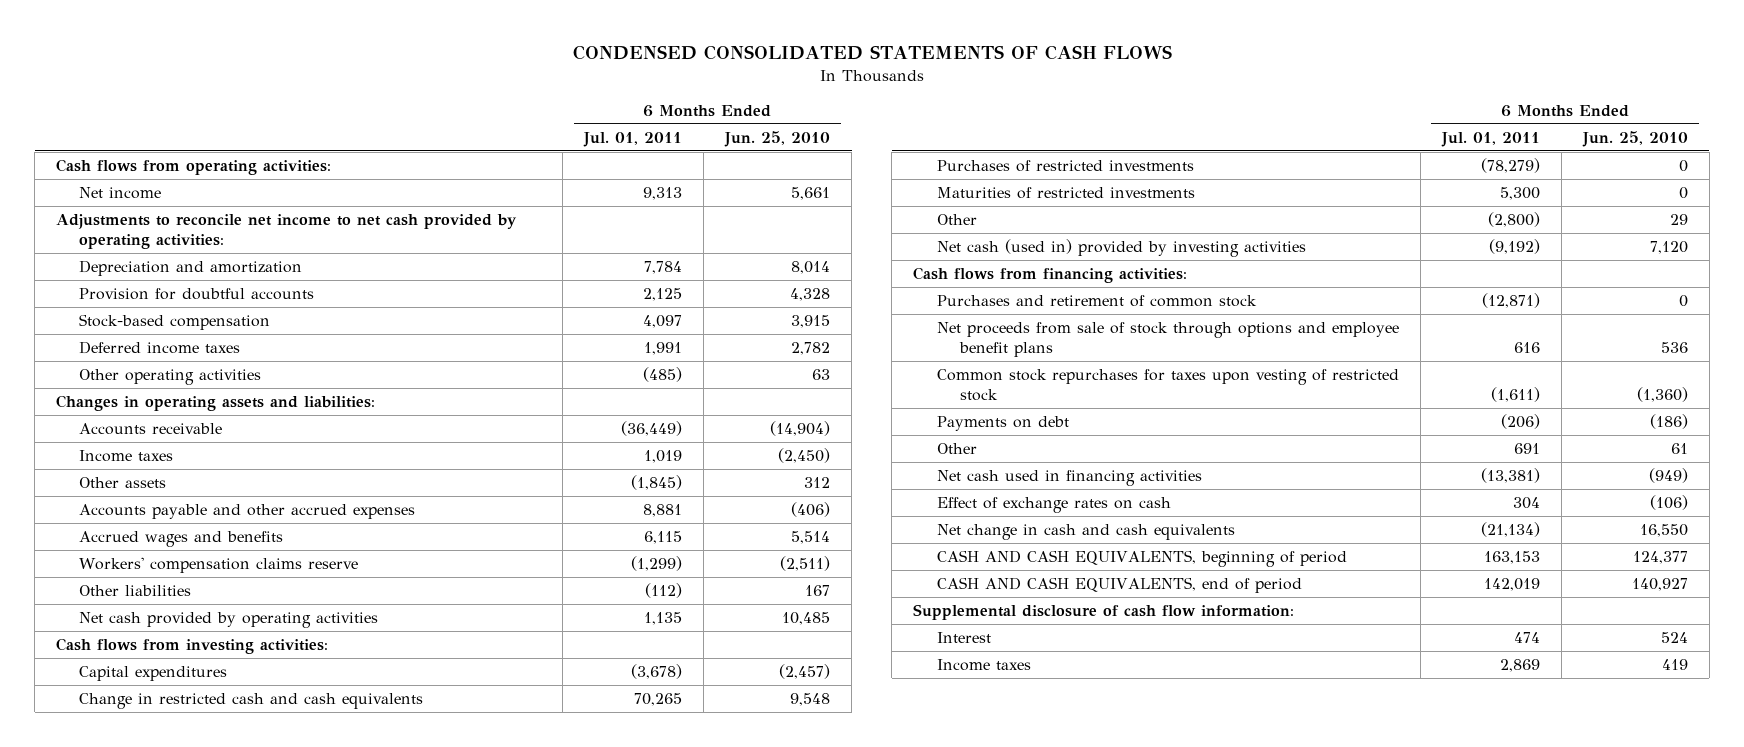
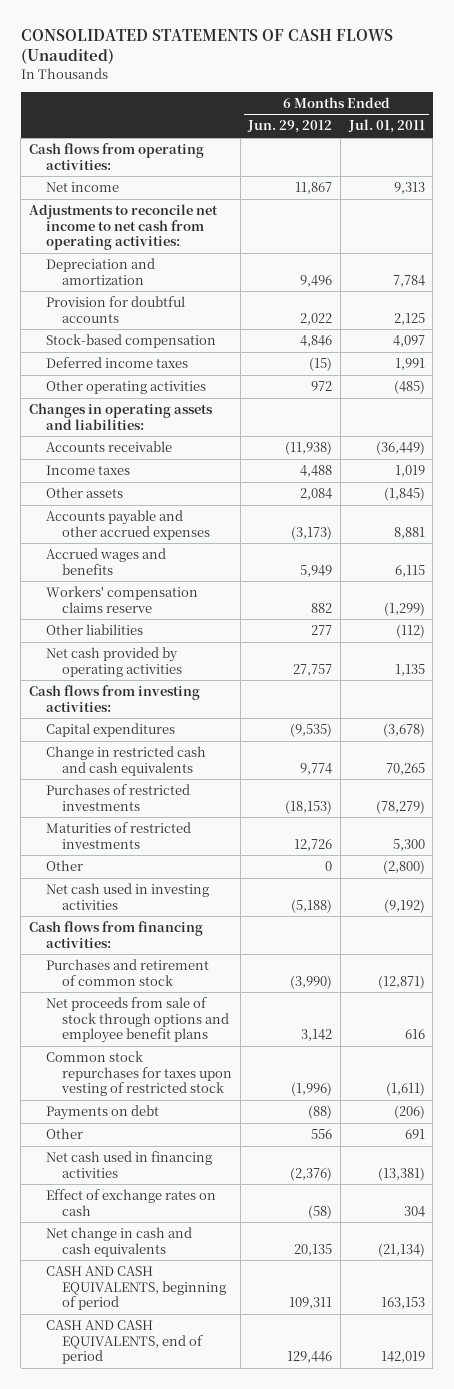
- CONDENSED CONSOLIDATED STATEMENTS OF CASH FLOWS
+ CONSOLIDATED STATEMENTS OF CASH FLOWS (Unaudited)
- | 6 Months Ended Jul. 01, 2011 | 6 Months Ended Jun. 25, 2010
+ | 6 Months Ended Jun. 29, 2012 | 6 Months Ended Jul. 01, 2011
- Adjustments to reconcile net income to net cash provided by operating activities:
+ Adjustments to reconcile net income to net cash from operating activities:
- Net cash (used in) provided by investing activities | (9,192) | 7,120
+ Net cash used in investing activities | (5,188) | (9,192)
- Supplemental disclosure of cash flow information:
- Interest | 474 | 524
- Income taxes | 2,869 | 419

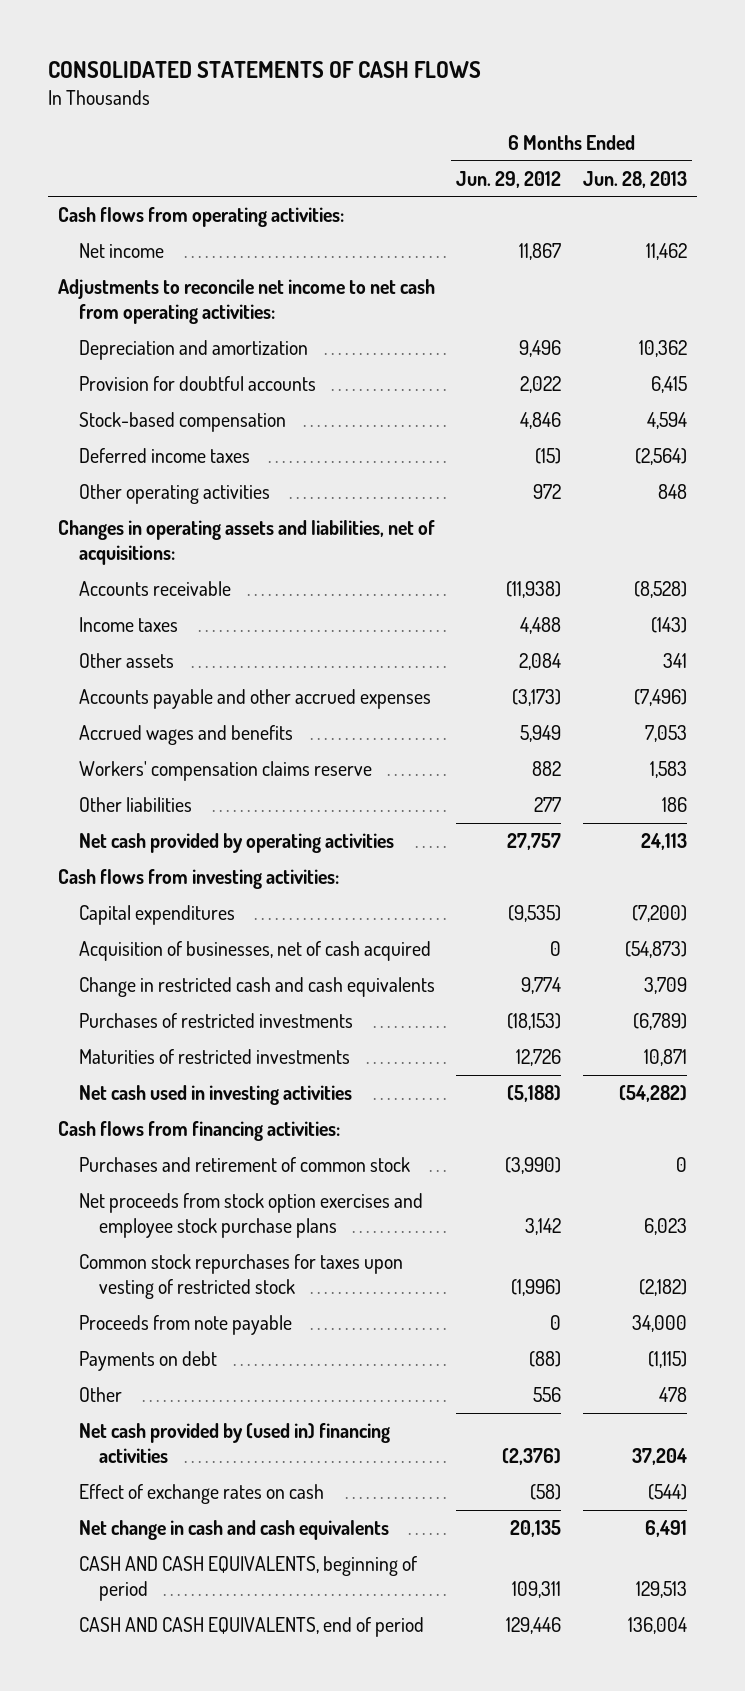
- CONSOLIDATED STATEMENTS OF CASH FLOWS (Unaudited)
+ CONSOLIDATED STATEMENTS OF CASH FLOWS
- | 6 Months Ended Jun. 29, 2012 | 6 Months Ended Jul. 01, 2011
+ | 6 Months Ended Jun. 29, 2012 | 6 Months Ended Jun. 28, 2013
- Changes in operating assets and liabilities:
+ Changes in operating assets and liabilities, net of acquisitions:
+ Acquisition of businesses, net of cash acquired | 0 | (54,873)
- Other | 0 | (2,800)
- Net proceeds from sale of stock through options and employee benefit plans | 3,142 | 616
+ Net proceeds from stock option exercises and employee stock purchase plans | 3,142 | 6,023
+ Proceeds from note payable | 0 | 34,000
- Net cash used in financing activities | (2,376) | (13,381)
+ Net cash provided by (used in) financing activities | (2,376) | 37,204

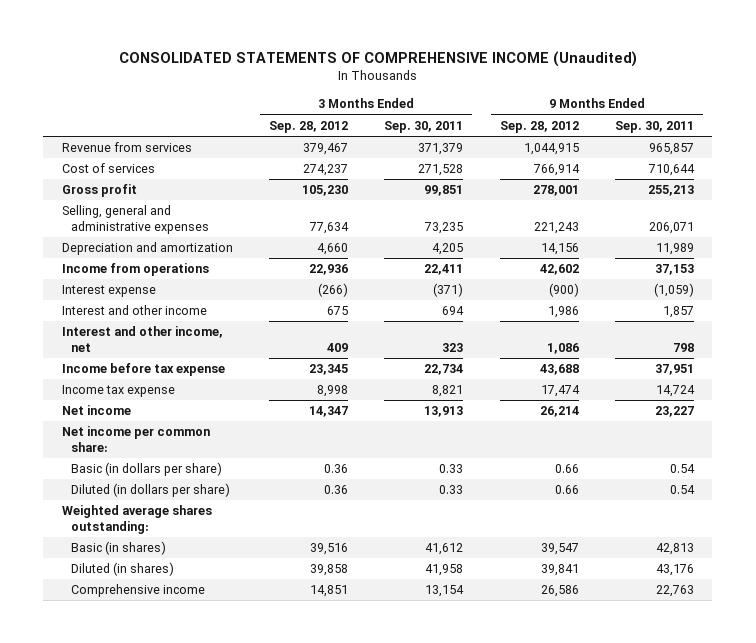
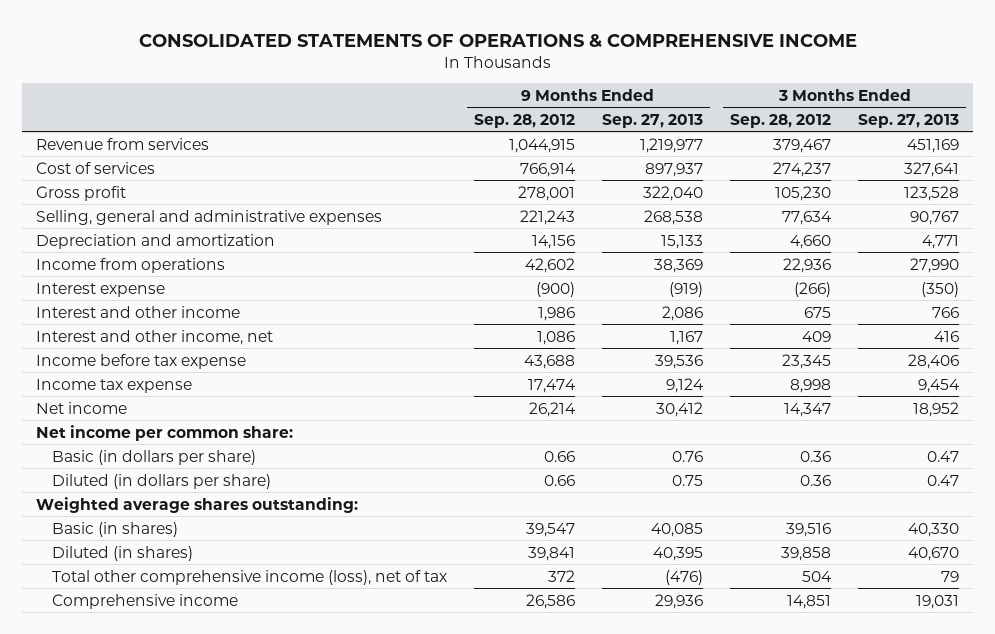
- CONSOLIDATED STATEMENTS OF COMPREHENSIVE INCOME (Unaudited)
+ CONSOLIDATED STATEMENTS OF OPERATIONS & COMPREHENSIVE INCOME
- | 3 Months Ended Sep. 28, 2012 | 3 Months Ended Sep. 30, 2011 | 9 Months Ended Sep. 28, 2012 | 9 Months Ended Sep. 30, 2011
+ | 9 Months Ended Sep. 28, 2012 | 9 Months Ended Sep. 27, 2013 | 3 Months Ended Sep. 28, 2012 | 3 Months Ended Sep. 27, 2013
+ Total other comprehensive income (loss), net of tax | 372 | (476) | 504 | 79

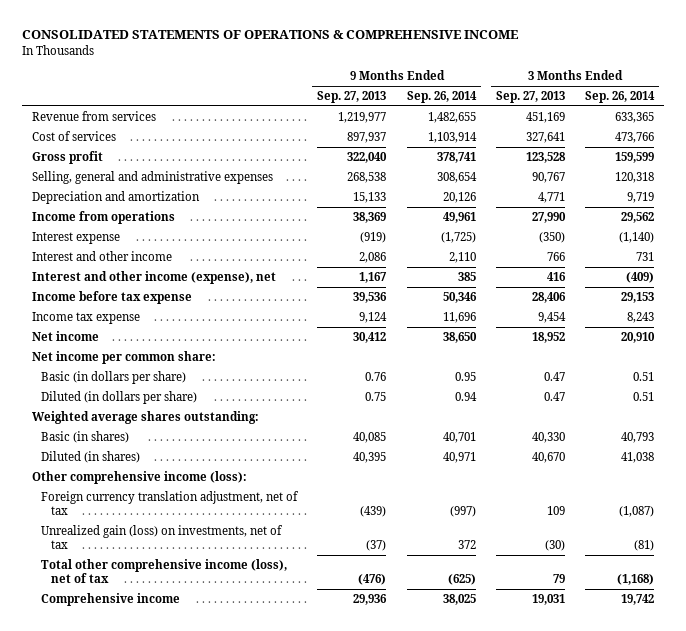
- | 9 Months Ended Sep. 28, 2012 | 9 Months Ended Sep. 27, 2013 | 3 Months Ended Sep. 28, 2012 | 3 Months Ended Sep. 27, 2013
+ | 9 Months Ended Sep. 27, 2013 | 9 Months Ended Sep. 26, 2014 | 3 Months Ended Sep. 27, 2013 | 3 Months Ended Sep. 26, 2014
- Interest and other income, net | 1,086 | 1,167 | 409 | 416
+ Interest and other income (expense), net | 1,167 | 385 | 416 | (409)
+ Other comprehensive income (loss):
+ Foreign currency translation adjustment, net of tax | (439) | (997) | 109 | (1,087)
+ Unrealized gain (loss) on investments, net of tax | (37) | 372 | (30) | (81)

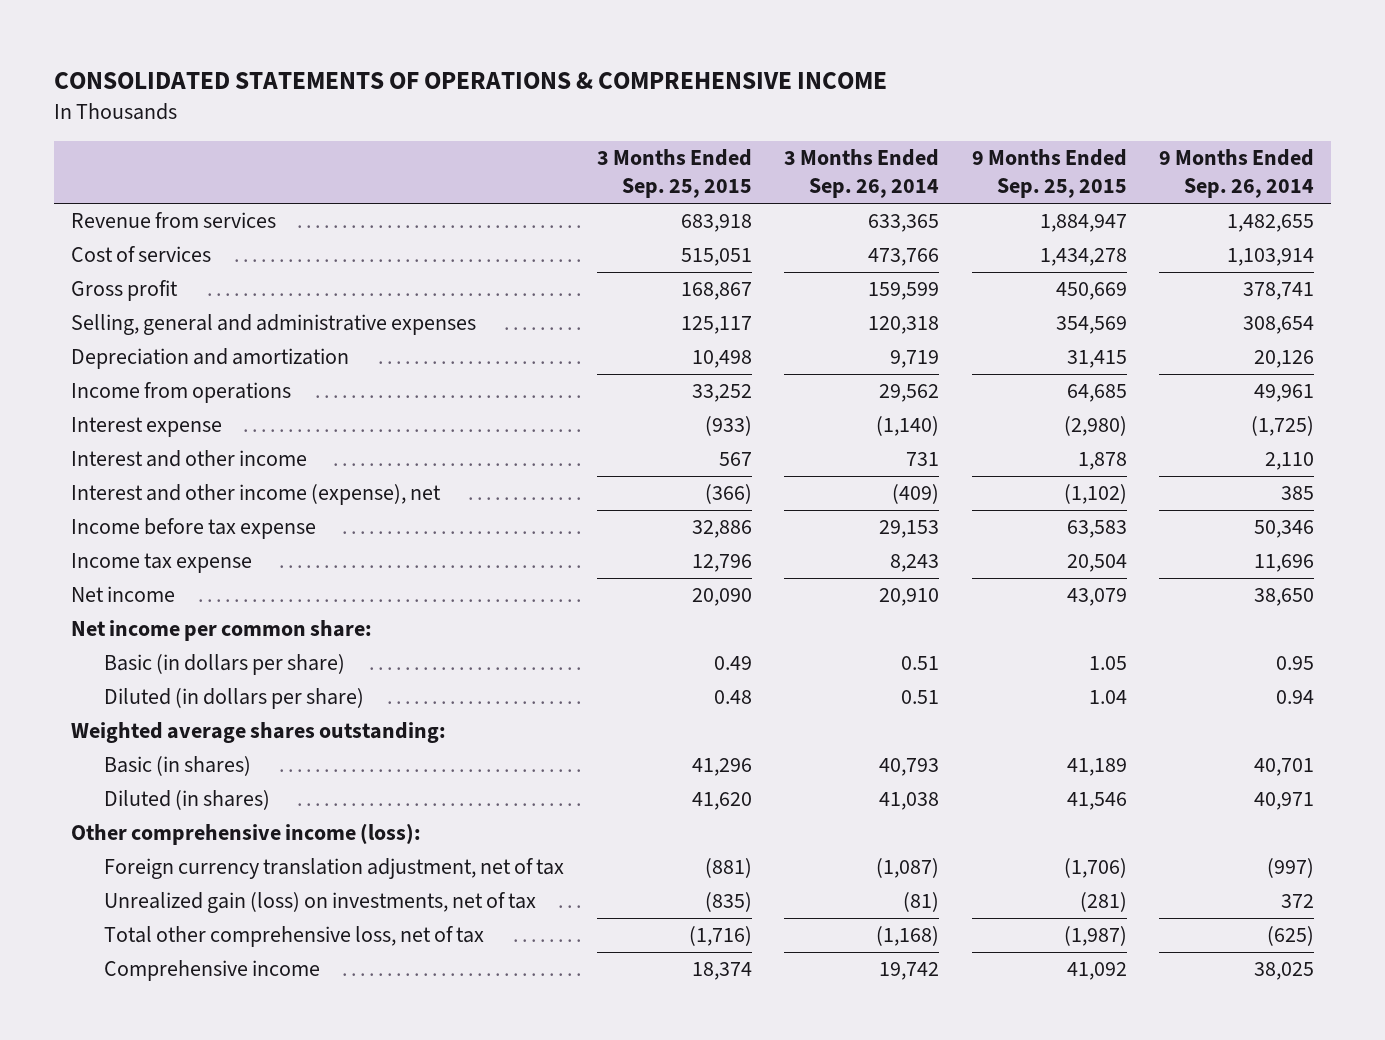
- | 9 Months Ended Sep. 27, 2013 | 9 Months Ended Sep. 26, 2014 | 3 Months Ended Sep. 27, 2013 | 3 Months Ended Sep. 26, 2014
+ | 3 Months Ended Sep. 25, 2015 | 3 Months Ended Sep. 26, 2014 | 9 Months Ended Sep. 25, 2015 | 9 Months Ended Sep. 26, 2014
- Total other comprehensive income (loss), net of tax | (476) | (625) | 79 | (1,168)
+ Total other comprehensive loss, net of tax | (1,716) | (1,168) | (1,987) | (625)

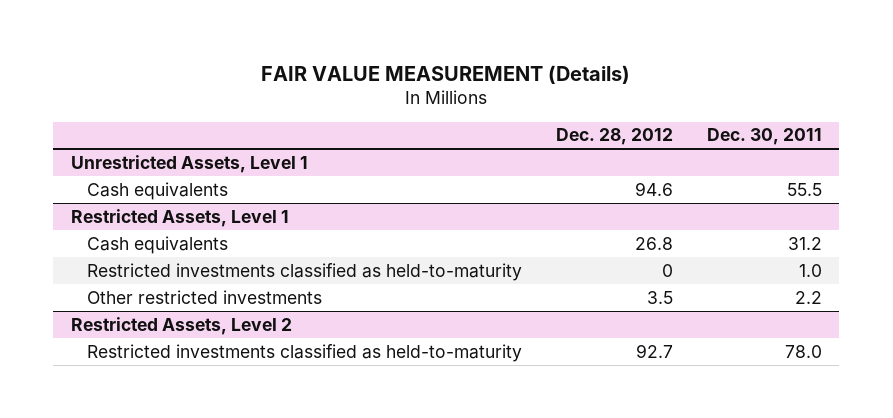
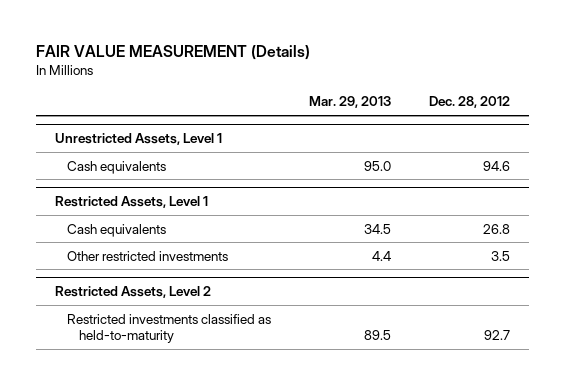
- | Dec. 28, 2012 | Dec. 30, 2011
+ | Mar. 29, 2013 | Dec. 28, 2012
@ Restricted Assets, Level 1
- Restricted investments classified as held-to-maturity | 0 | 1.0

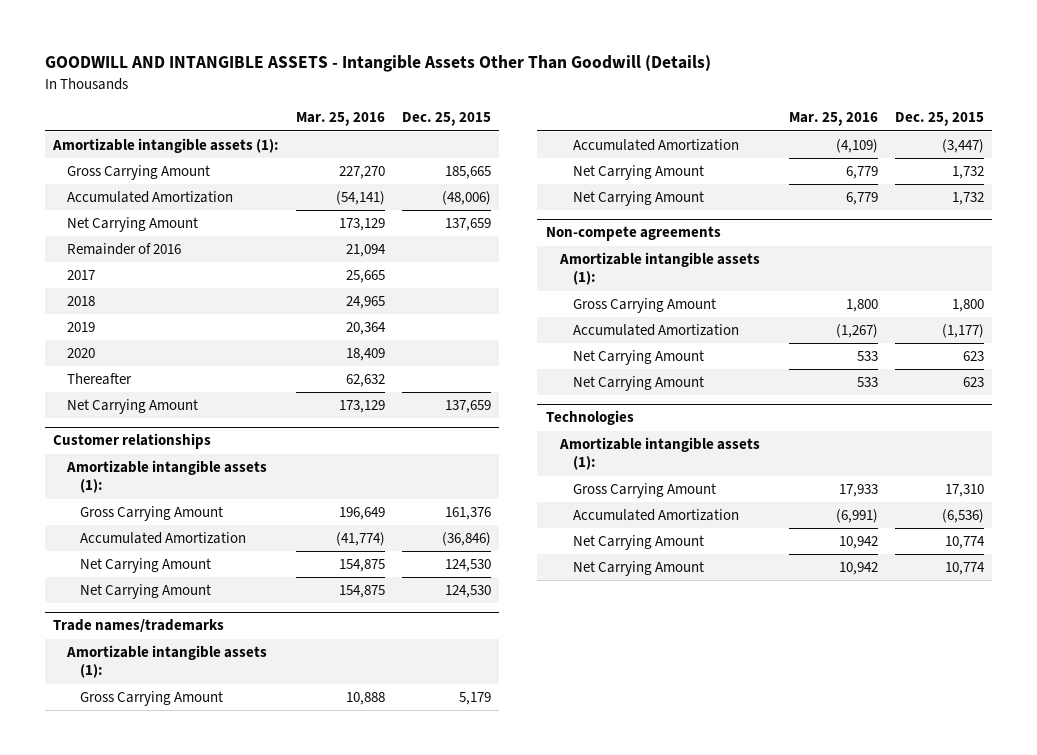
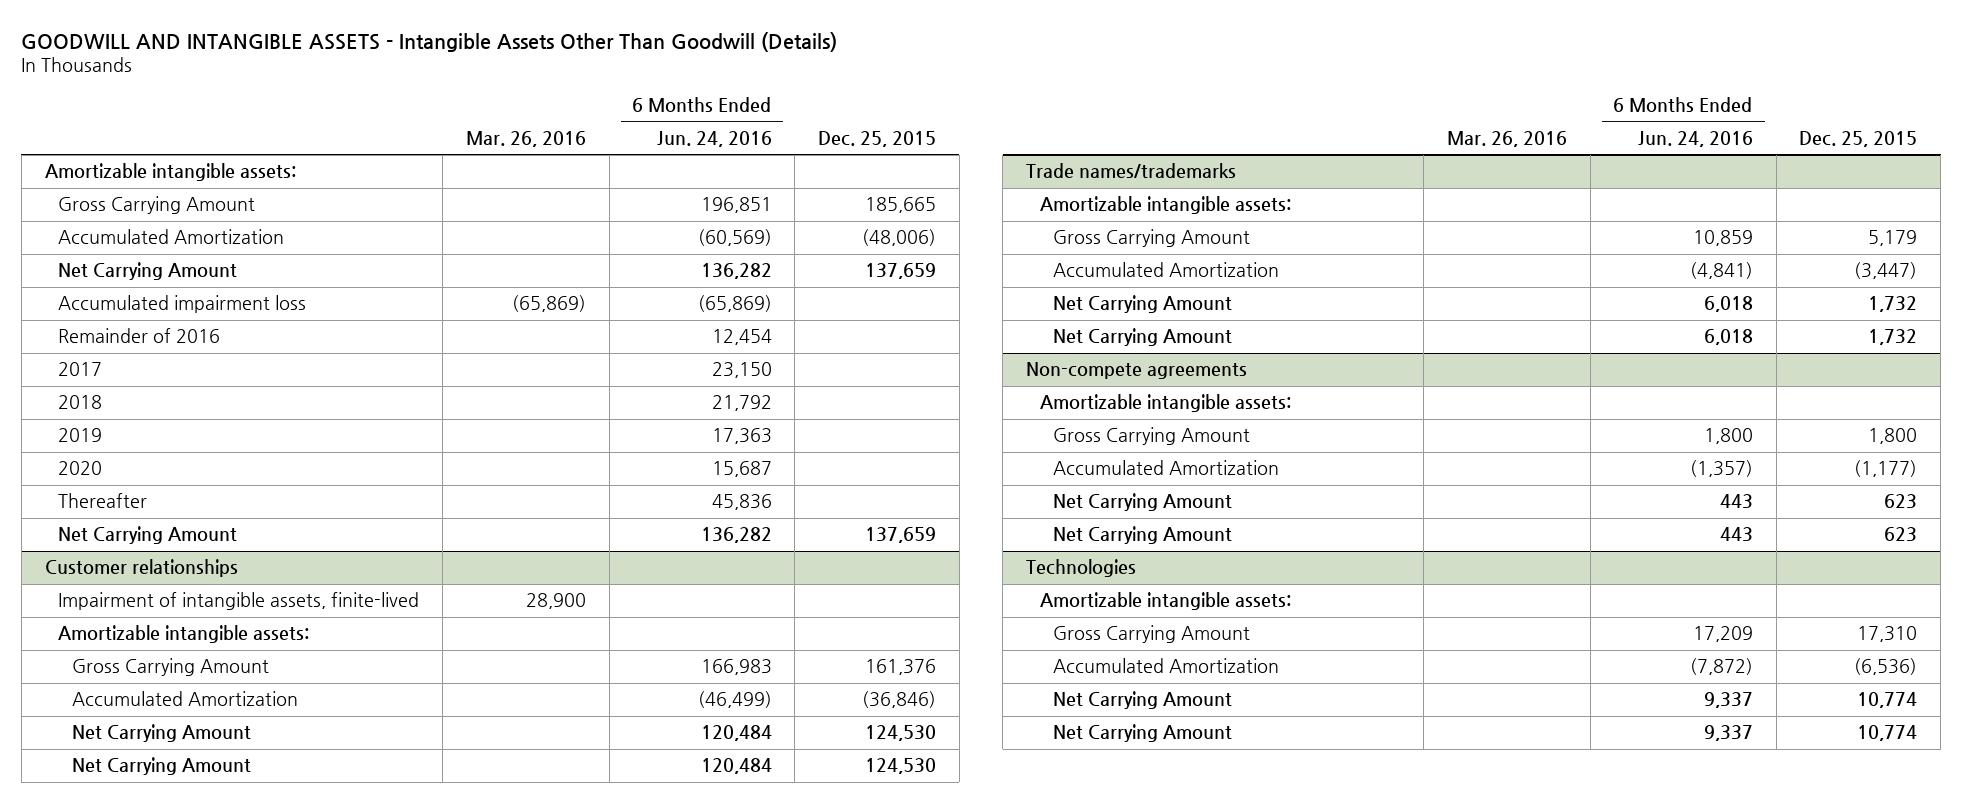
- | Mar. 25, 2016 | Dec. 25, 2015
+ | Mar. 26, 2016 | 6 Months Ended Jun. 24, 2016 | Dec. 25, 2015
- Amortizable intangible assets (1):
+ Amortizable intangible assets:
+ Accumulated impairment loss | (65,869) | (65,869) |
@ Customer relationships
- Amortizable intangible assets (1):
+ Impairment of intangible assets, finite-lived | 28,900 | |
+ Amortizable intangible assets:
@ Trade names/trademarks
- Amortizable intangible assets (1):
+ Amortizable intangible assets:
@ Non-compete agreements
- Amortizable intangible assets (1):
+ Amortizable intangible assets:
@ Technologies
- Amortizable intangible assets (1):
+ Amortizable intangible assets:

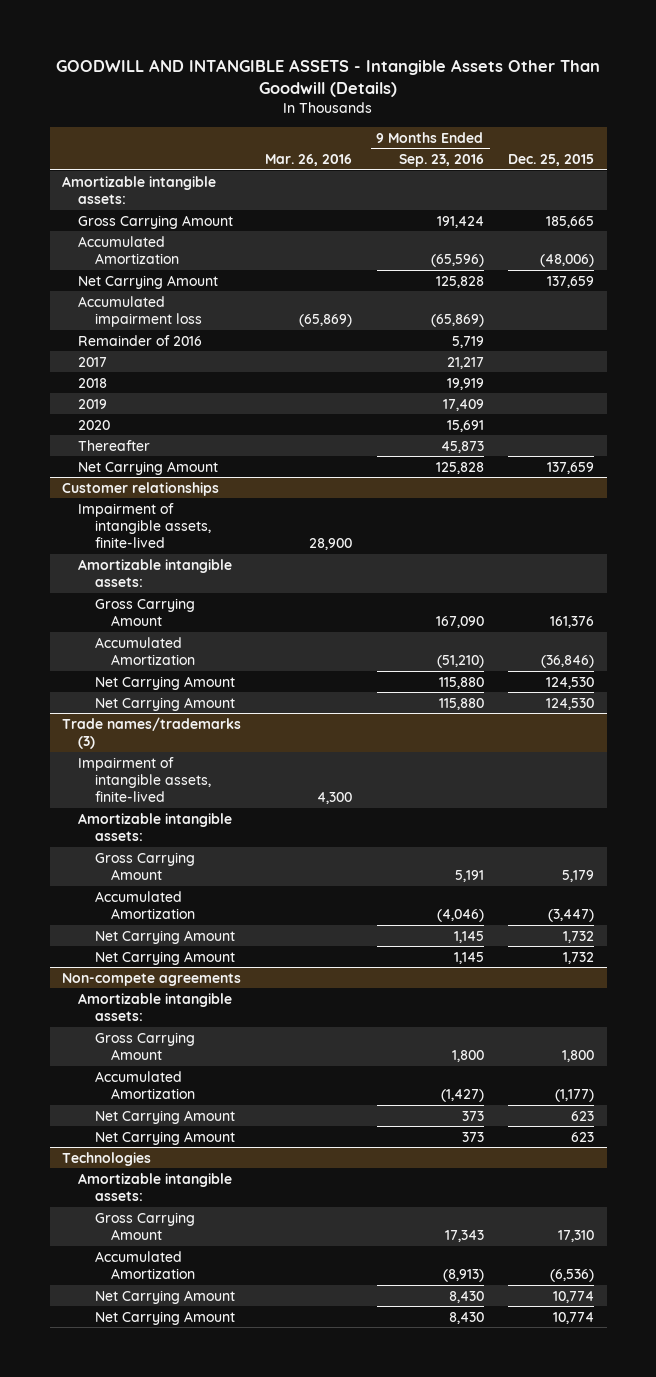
- | Mar. 26, 2016 | 6 Months Ended Jun. 24, 2016 | Dec. 25, 2015
+ | Mar. 26, 2016 | 9 Months Ended Sep. 23, 2016 | Dec. 25, 2015
- Trade names/trademarks
+ Trade names/trademarks (3)
+ Impairment of intangible assets, finite-lived | 4,300 | |

